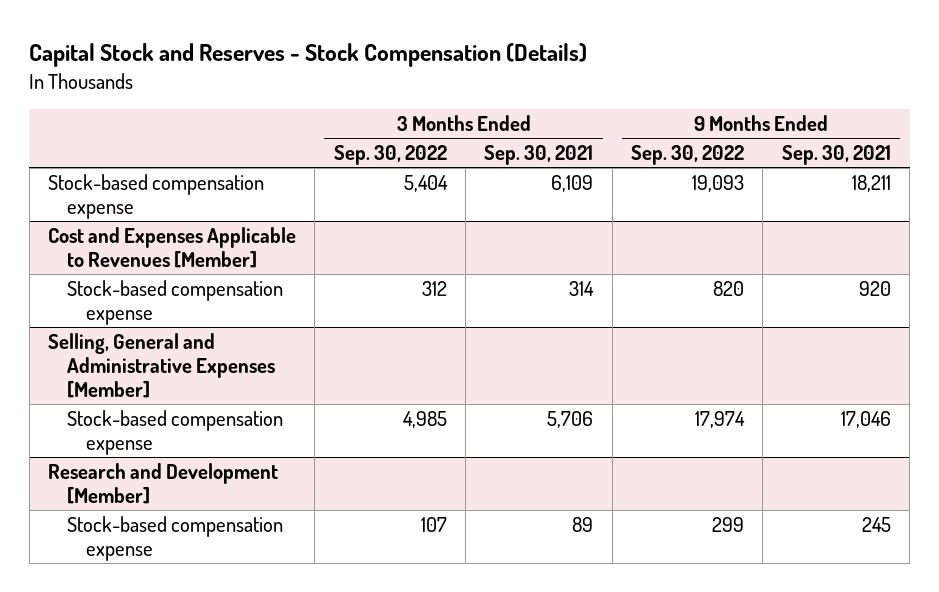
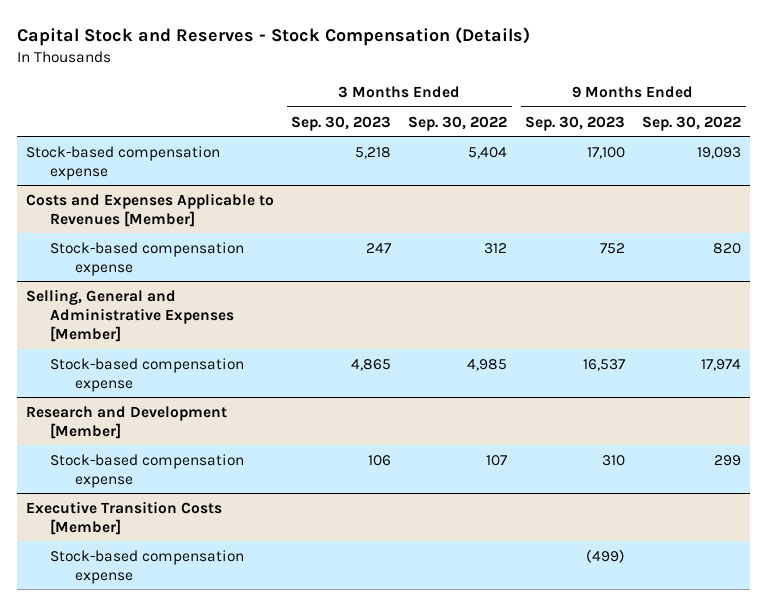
- | 3 Months Ended Sep. 30, 2022 | 3 Months Ended Sep. 30, 2021 | 9 Months Ended Sep. 30, 2022 | 9 Months Ended Sep. 30, 2021
+ | 3 Months Ended Sep. 30, 2023 | 3 Months Ended Sep. 30, 2022 | 9 Months Ended Sep. 30, 2023 | 9 Months Ended Sep. 30, 2022
- Cost and Expenses Applicable to Revenues [Member]
+ Costs and Expenses Applicable to Revenues [Member]
+ Executive Transition Costs [Member]
+ Stock-based compensation expense | | | (499) |

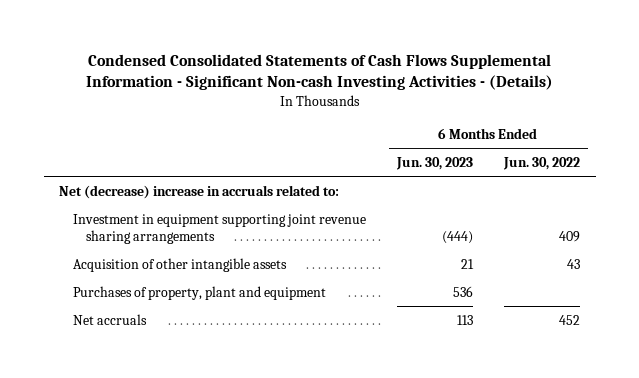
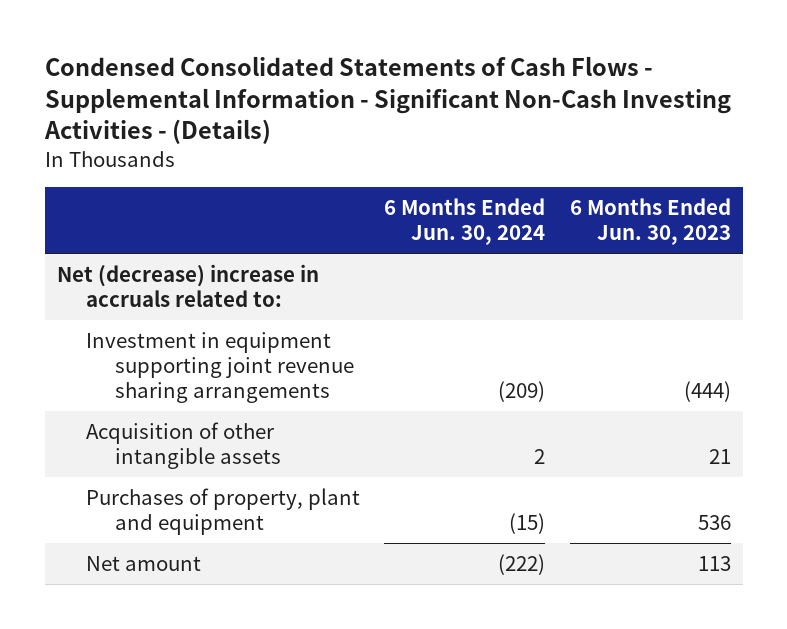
- Condensed Consolidated Statements of Cash Flows Supplemental Information - Significant Non-cash Investing Activities - (Details)
+ Condensed Consolidated Statements of Cash Flows - Supplemental Information - Significant Non-Cash Investing Activities - (Details)
- | 6 Months Ended Jun. 30, 2023 | 6 Months Ended Jun. 30, 2022
+ | 6 Months Ended Jun. 30, 2024 | 6 Months Ended Jun. 30, 2023
- Net accruals | 113 | 452
+ Net amount | (222) | 113

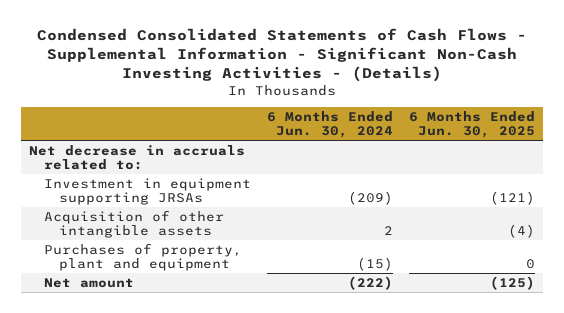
- | 6 Months Ended Jun. 30, 2024 | 6 Months Ended Jun. 30, 2023
+ | 6 Months Ended Jun. 30, 2024 | 6 Months Ended Jun. 30, 2025
- Net (decrease) increase in accruals related to:
- Investment in equipment supporting joint revenue sharing arrangements | (209) | (444)
+ Net decrease in accruals related to:
+ Investment in equipment supporting JRSAs | (209) | (121)

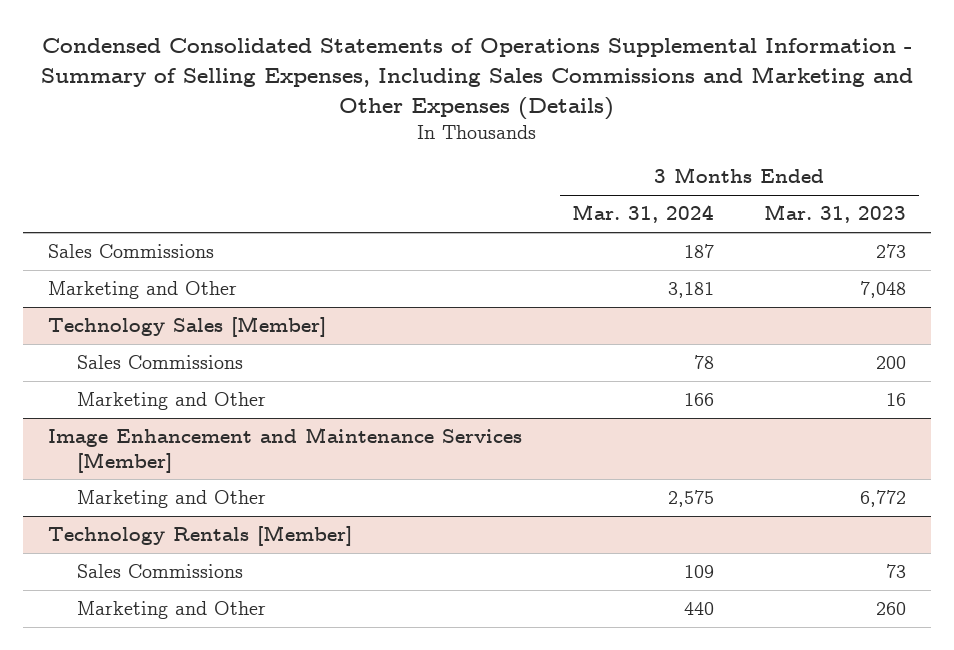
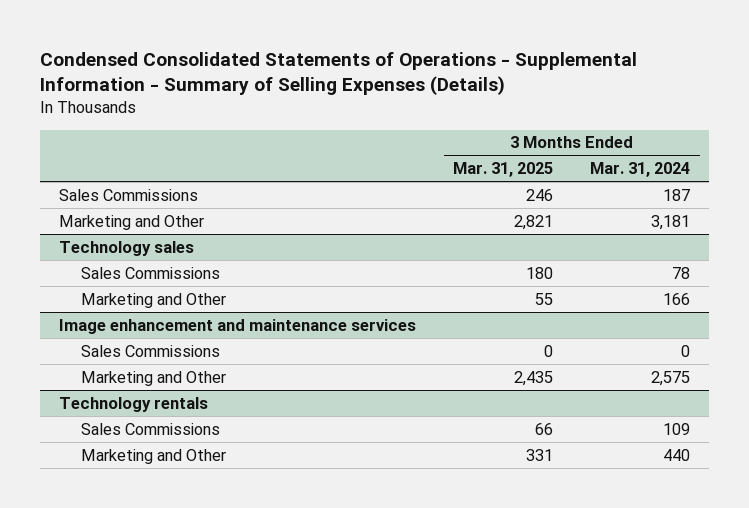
- Condensed Consolidated Statements of Operations Supplemental Information - Summary of Selling Expenses, Including Sales Commissions and Marketing and Other Expenses (Details)
+ Condensed Consolidated Statements of Operations - Supplemental Information - Summary of Selling Expenses (Details)
- | 3 Months Ended Mar. 31, 2024 | 3 Months Ended Mar. 31, 2023
+ | 3 Months Ended Mar. 31, 2025 | 3 Months Ended Mar. 31, 2024
- Technology Sales [Member]
+ Technology sales
- Image Enhancement and Maintenance Services [Member]
+ Image enhancement and maintenance services
+ Sales Commissions | 0 | 0
- Technology Rentals [Member]
+ Technology rentals

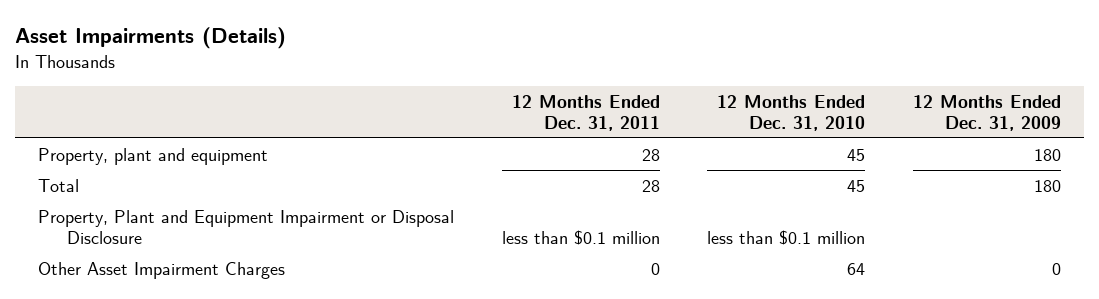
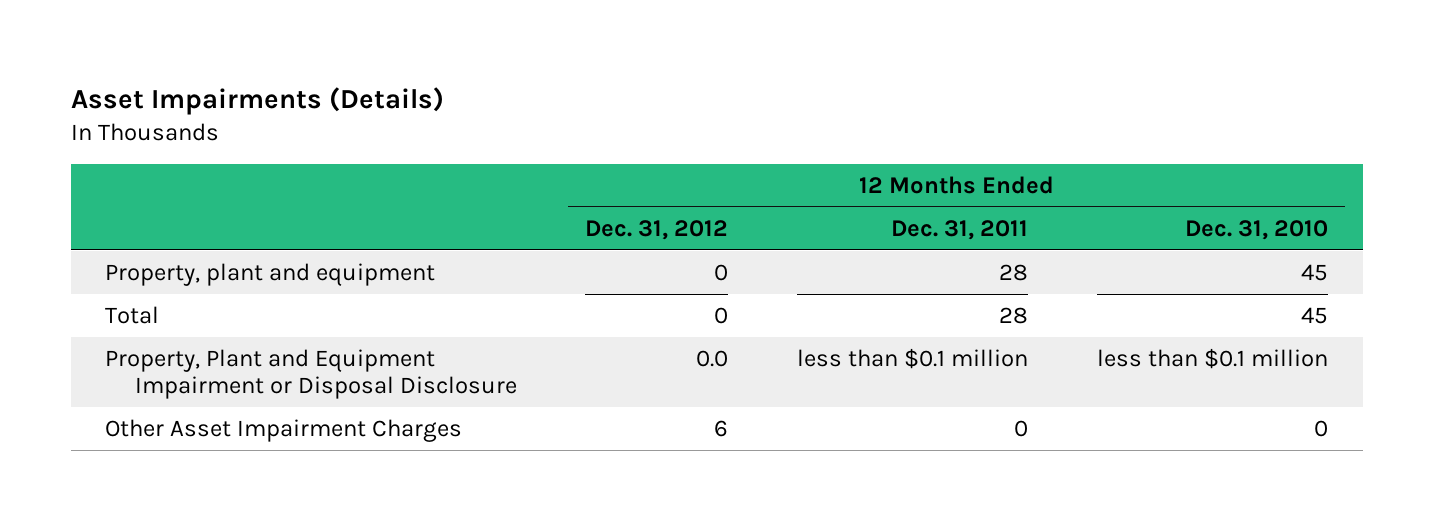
- | 12 Months Ended Dec. 31, 2011 | 12 Months Ended Dec. 31, 2010 | 12 Months Ended Dec. 31, 2009
+ | 12 Months Ended Dec. 31, 2012 | 12 Months Ended Dec. 31, 2011 | 12 Months Ended Dec. 31, 2010
- Other Asset Impairment Charges | 0 | 64 | 0
+ Other Asset Impairment Charges | 6 | 0 | 0

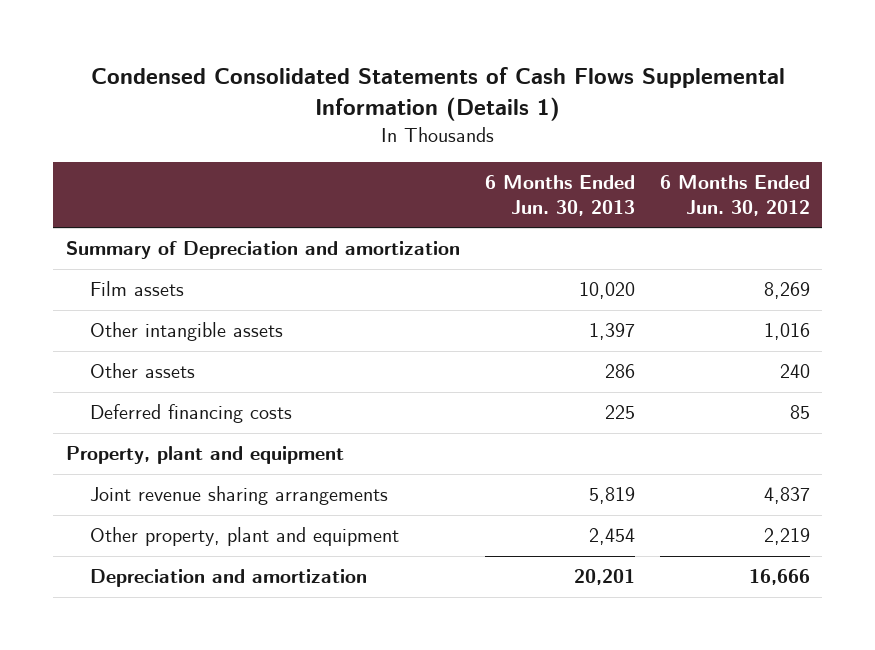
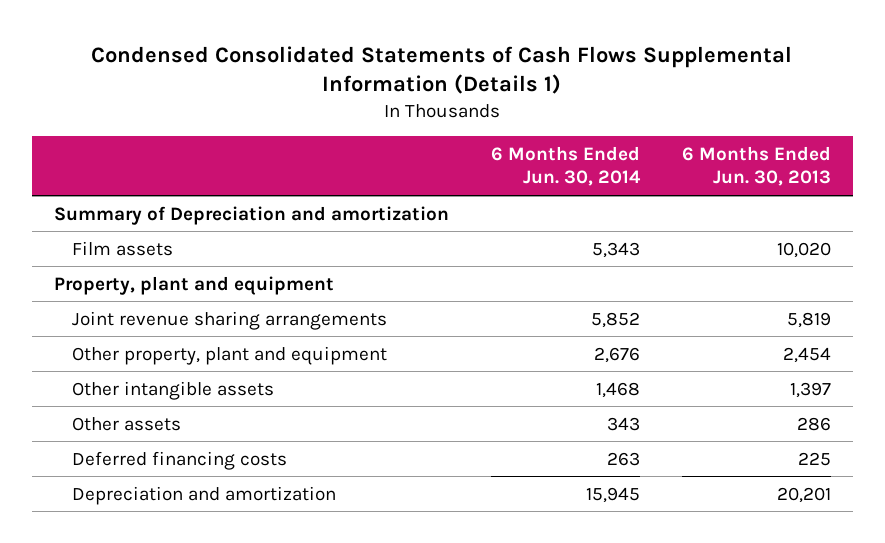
- | 6 Months Ended Jun. 30, 2013 | 6 Months Ended Jun. 30, 2012
+ | 6 Months Ended Jun. 30, 2014 | 6 Months Ended Jun. 30, 2013
moved down: Other intangible assets | 1,468 | 1,397
moved down: Other assets | 343 | 286
moved down: Deferred financing costs | 263 | 225

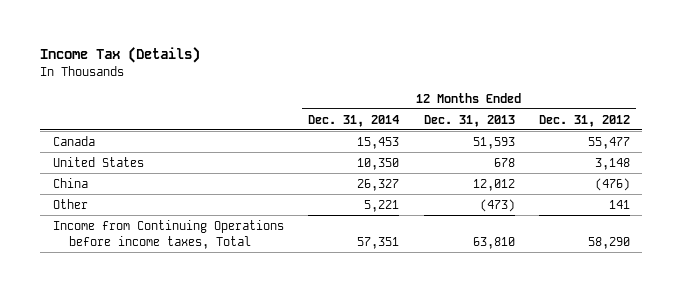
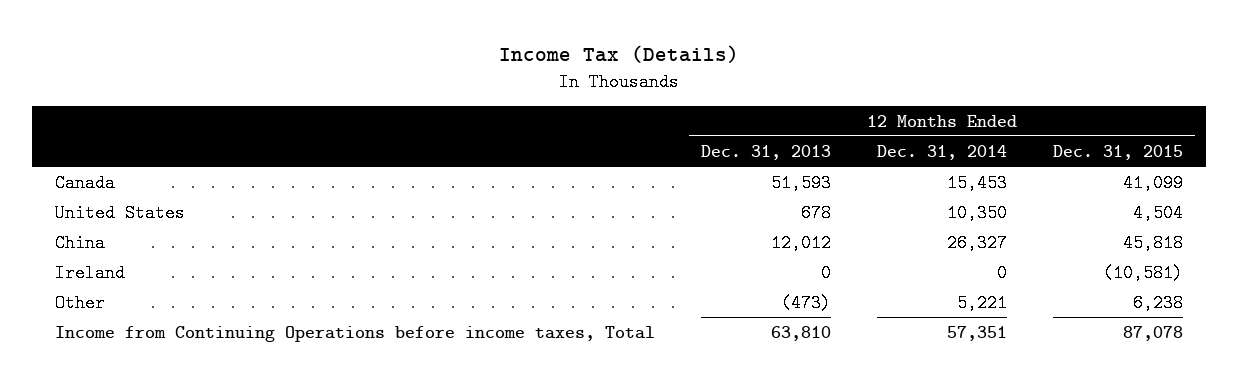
- | 12 Months Ended Dec. 31, 2014 | 12 Months Ended Dec. 31, 2013 | 12 Months Ended Dec. 31, 2012
+ | 12 Months Ended Dec. 31, 2013 | 12 Months Ended Dec. 31, 2014 | 12 Months Ended Dec. 31, 2015
+ Ireland | 0 | 0 | (10,581)

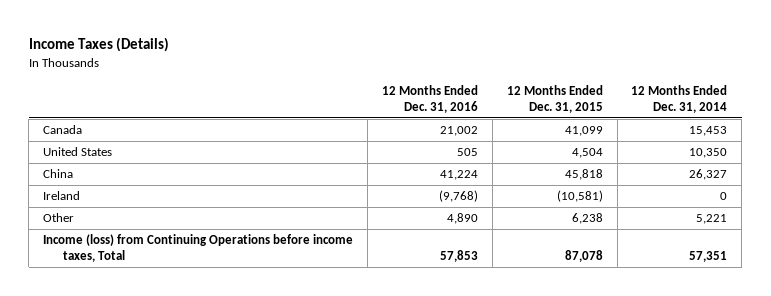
- Income Tax (Details)
+ Income Taxes (Details)
- | 12 Months Ended Dec. 31, 2013 | 12 Months Ended Dec. 31, 2014 | 12 Months Ended Dec. 31, 2015
+ | 12 Months Ended Dec. 31, 2016 | 12 Months Ended Dec. 31, 2015 | 12 Months Ended Dec. 31, 2014
- Income from Continuing Operations before income taxes, Total | 63,810 | 57,351 | 87,078
+ Income (loss) from Continuing Operations before income taxes, Total | 57,853 | 87,078 | 57,351

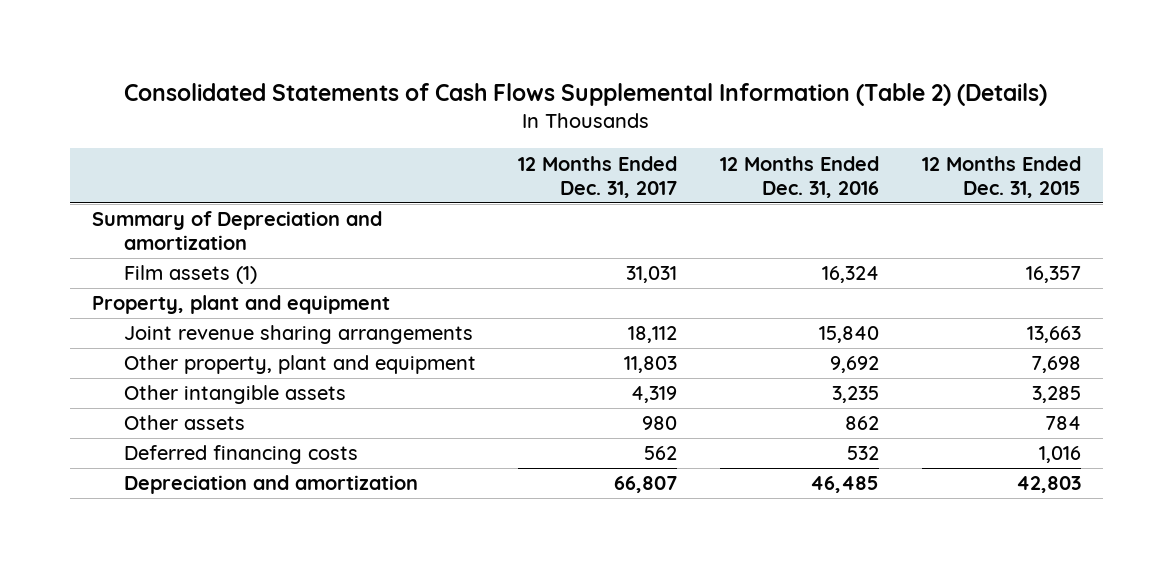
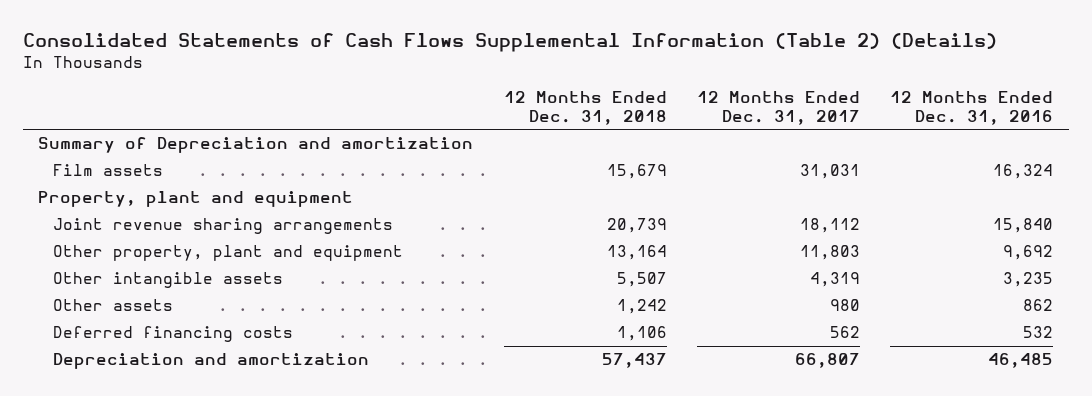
- | 12 Months Ended Dec. 31, 2017 | 12 Months Ended Dec. 31, 2016 | 12 Months Ended Dec. 31, 2015
+ | 12 Months Ended Dec. 31, 2018 | 12 Months Ended Dec. 31, 2017 | 12 Months Ended Dec. 31, 2016
- Film assets (1) | 31,031 | 16,324 | 16,357
+ Film assets | 15,679 | 31,031 | 16,324

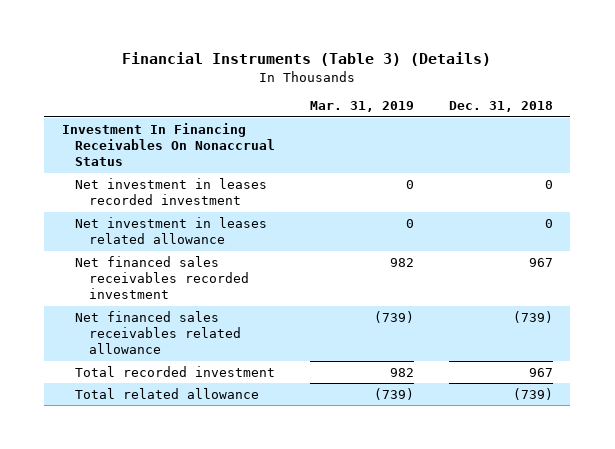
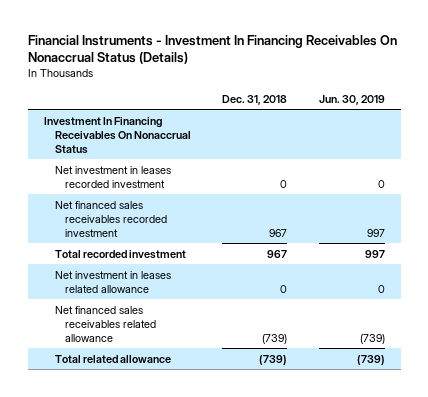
- Financial Instruments (Table 3) (Details)
+ Financial Instruments - Investment In Financing Receivables On Nonaccrual Status (Details)
- | Mar. 31, 2019 | Dec. 31, 2018
+ | Dec. 31, 2018 | Jun. 30, 2019
moved down: Net investment in leases related allowance | 0 | 0
moved down: Net financed sales receivables related allowance | (739) | (739)

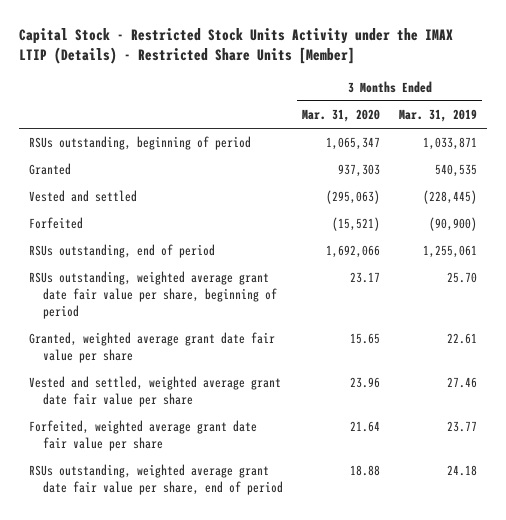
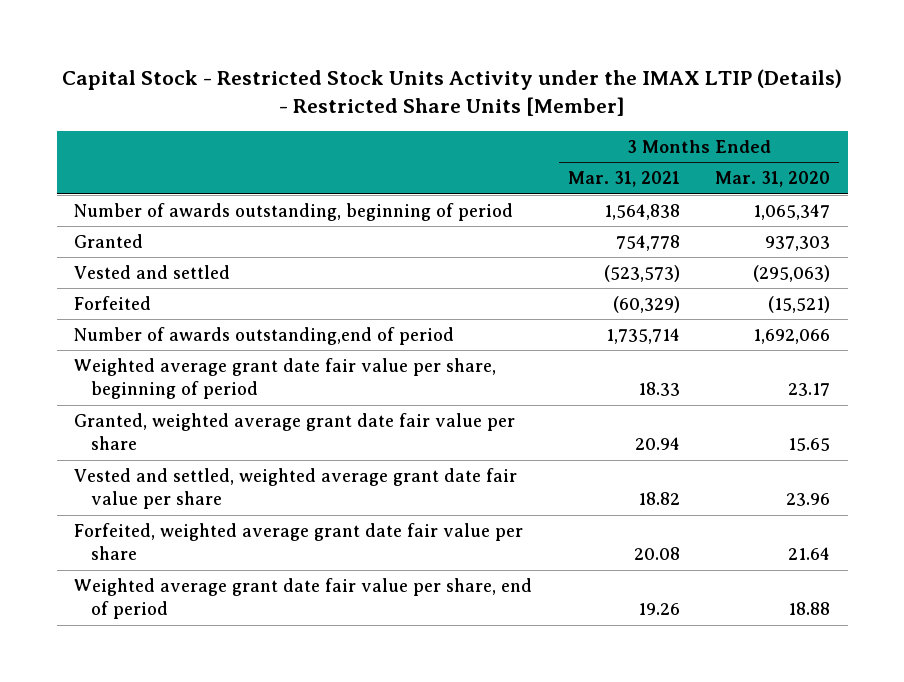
- | 3 Months Ended Mar. 31, 2020 | 3 Months Ended Mar. 31, 2019
+ | 3 Months Ended Mar. 31, 2021 | 3 Months Ended Mar. 31, 2020
- RSUs outstanding, beginning of period | 1,065,347 | 1,033,871
+ Number of awards outstanding, beginning of period | 1,564,838 | 1,065,347
- RSUs outstanding, end of period | 1,692,066 | 1,255,061
- RSUs outstanding, weighted average grant date fair value per share, beginning of period | 23.17 | 25.70
+ Number of awards outstanding,end of period | 1,735,714 | 1,692,066
+ Weighted average grant date fair value per share, beginning of period | 18.33 | 23.17
- RSUs outstanding, weighted average grant date fair value per share, end of period | 18.88 | 24.18
+ Weighted average grant date fair value per share, end of period | 19.26 | 18.88

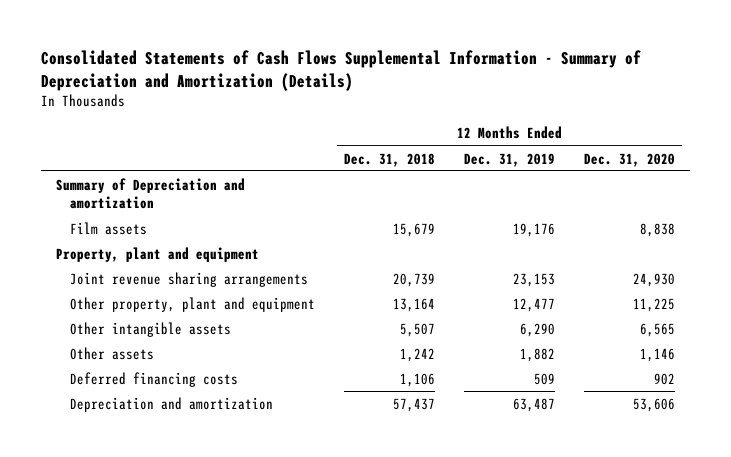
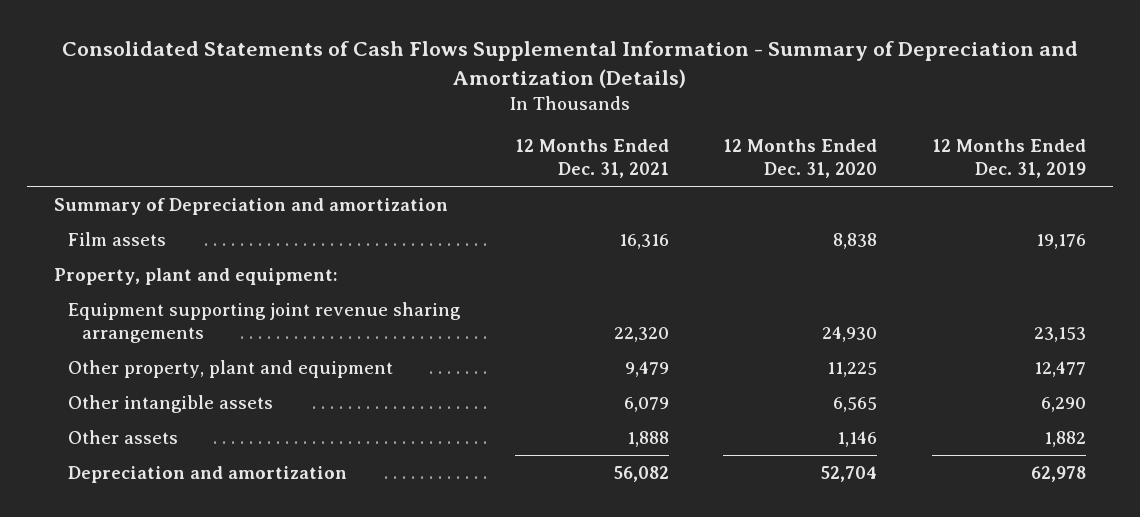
- | 12 Months Ended Dec. 31, 2018 | 12 Months Ended Dec. 31, 2019 | 12 Months Ended Dec. 31, 2020
+ | 12 Months Ended Dec. 31, 2021 | 12 Months Ended Dec. 31, 2020 | 12 Months Ended Dec. 31, 2019
- Property, plant and equipment
- Joint revenue sharing arrangements | 20,739 | 23,153 | 24,930
+ Property, plant and equipment:
+ Equipment supporting joint revenue sharing arrangements | 22,320 | 24,930 | 23,153
- Deferred financing costs | 1,106 | 509 | 902
- Depreciation and amortization | 57,437 | 63,487 | 53,606
+ Depreciation and amortization | 56,082 | 52,704 | 62,978

